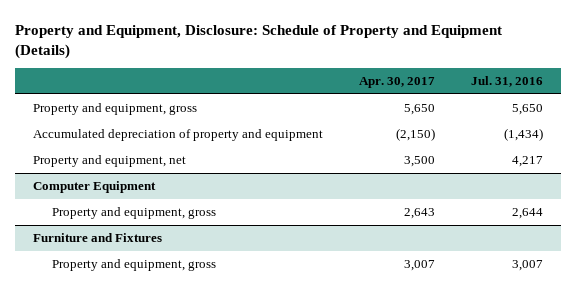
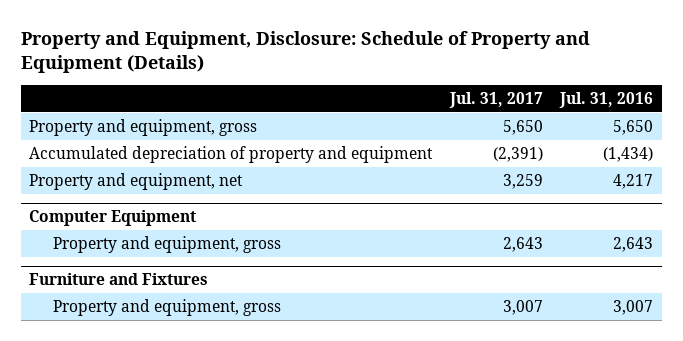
- | Apr. 30, 2017 | Jul. 31, 2016
+ | Jul. 31, 2017 | Jul. 31, 2016
@ Computer Equipment
- Property and equipment, gross | 2,643 | 2,644
+ Property and equipment, gross | 2,643 | 2,643

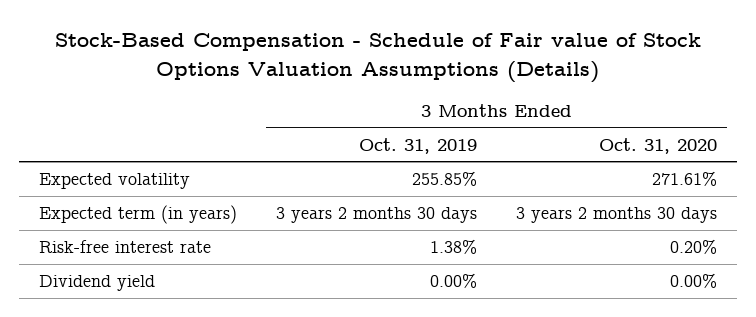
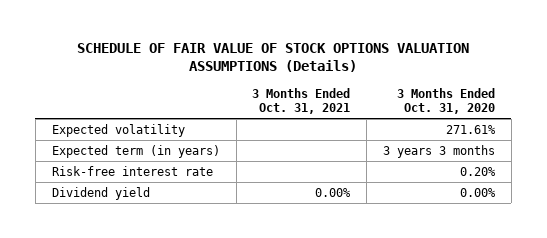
- Stock-Based Compensation - Schedule of Fair value of Stock Options Valuation Assumptions (Details)
+ SCHEDULE OF FAIR VALUE OF STOCK OPTIONS VALUATION ASSUMPTIONS (Details)
- | 3 Months Ended Oct. 31, 2019 | 3 Months Ended Oct. 31, 2020
+ | 3 Months Ended Oct. 31, 2021 | 3 Months Ended Oct. 31, 2020
- Expected term (in years) | 3 years 2 months 30 days | 3 years 2 months 30 days
+ Expected term (in years) | | 3 years 3 months

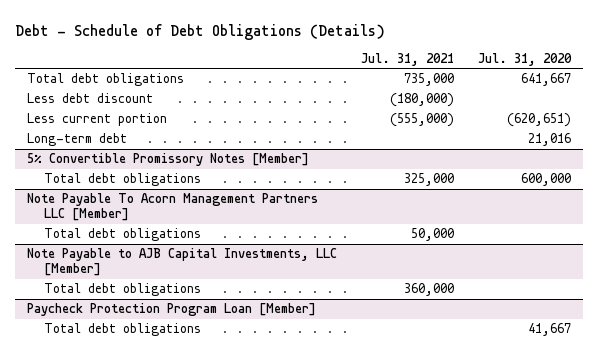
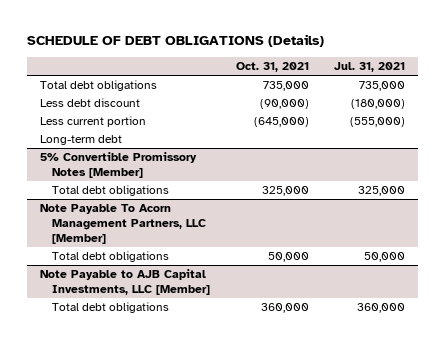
- Debt - Schedule of Debt Obligations (Details)
+ SCHEDULE OF DEBT OBLIGATIONS (Details)
- | Jul. 31, 2021 | Jul. 31, 2020
+ | Oct. 31, 2021 | Jul. 31, 2021
- Note Payable To Acorn Management Partners LLC [Member]
+ Note Payable To Acorn Management Partners, LLC [Member]
- Paycheck Protection Program Loan [Member]
- Total debt obligations | | 41,667

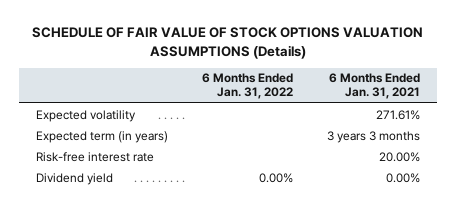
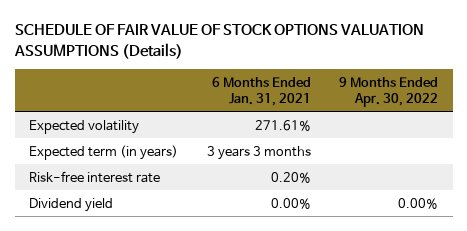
- | 6 Months Ended Jan. 31, 2022 | 6 Months Ended Jan. 31, 2021
+ | 6 Months Ended Jan. 31, 2021 | 9 Months Ended Apr. 30, 2022
- Risk-free interest rate | | 20.00%
+ Risk-free interest rate | 0.20% |

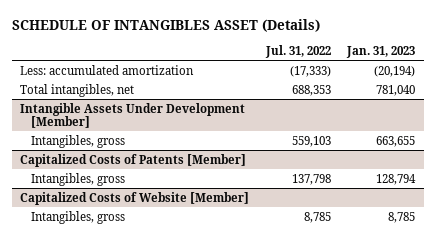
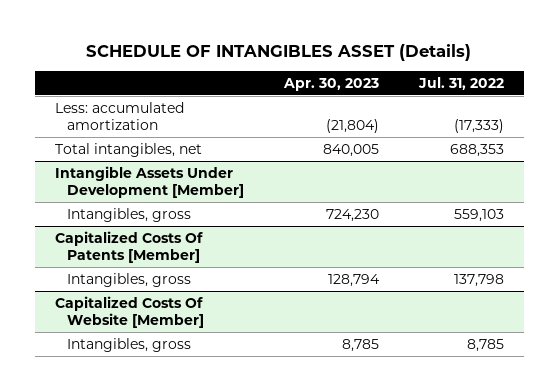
- | Jul. 31, 2022 | Jan. 31, 2023
+ | Apr. 30, 2023 | Jul. 31, 2022
- Capitalized Costs of Patents [Member]
+ Capitalized Costs Of Patents [Member]
- Capitalized Costs of Website [Member]
+ Capitalized Costs Of Website [Member]

